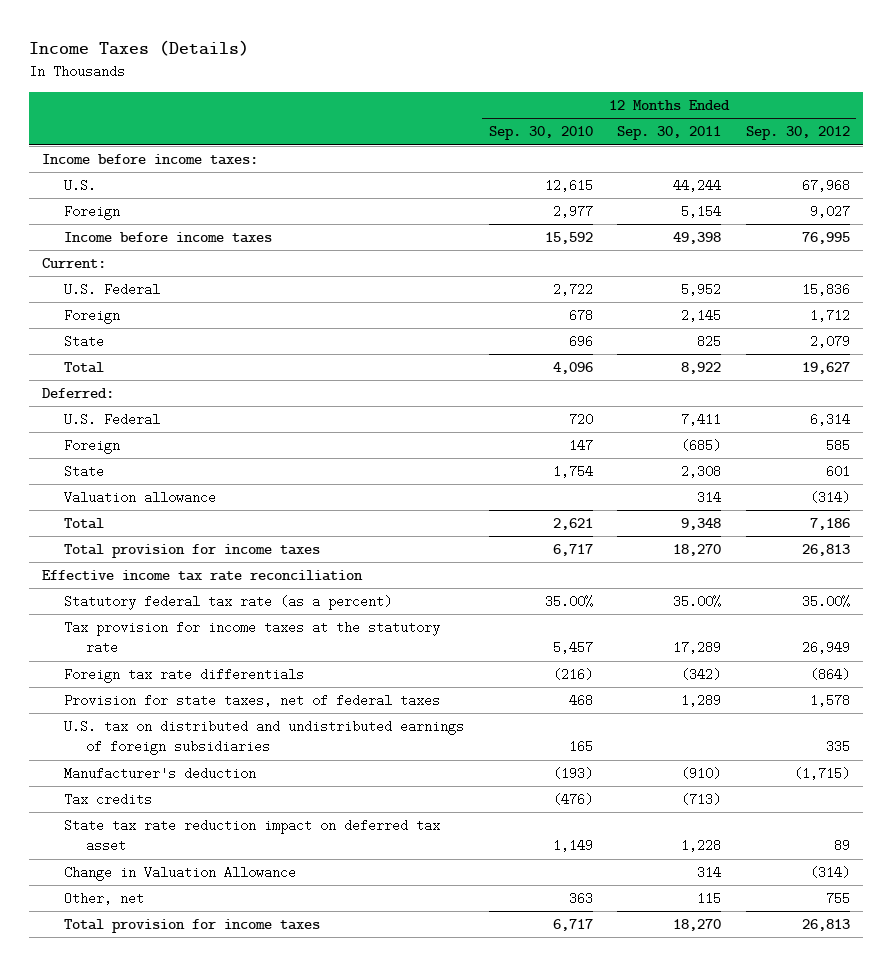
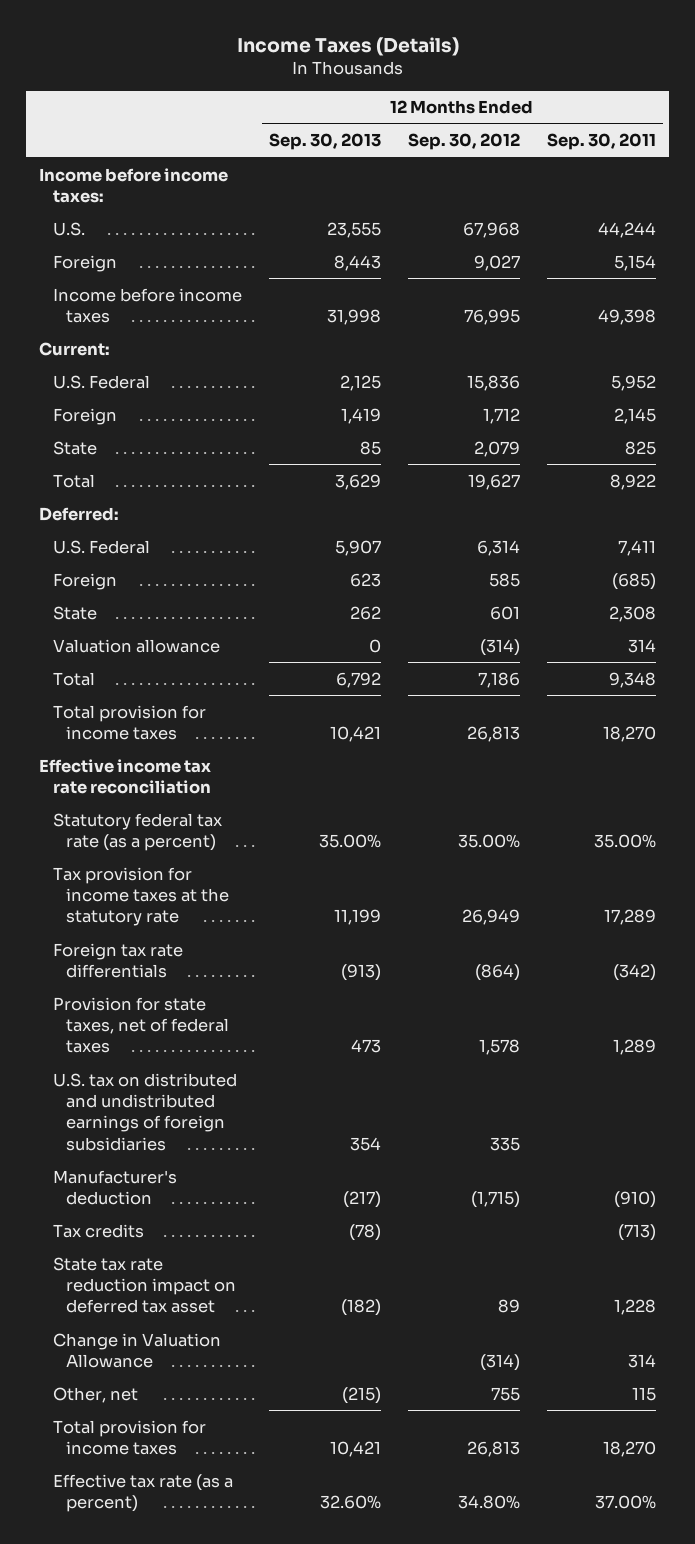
- | 12 Months Ended Sep. 30, 2010 | 12 Months Ended Sep. 30, 2011 | 12 Months Ended Sep. 30, 2012
+ | 12 Months Ended Sep. 30, 2013 | 12 Months Ended Sep. 30, 2012 | 12 Months Ended Sep. 30, 2011
+ Effective tax rate (as a percent) | 32.60% | 34.80% | 37.00%

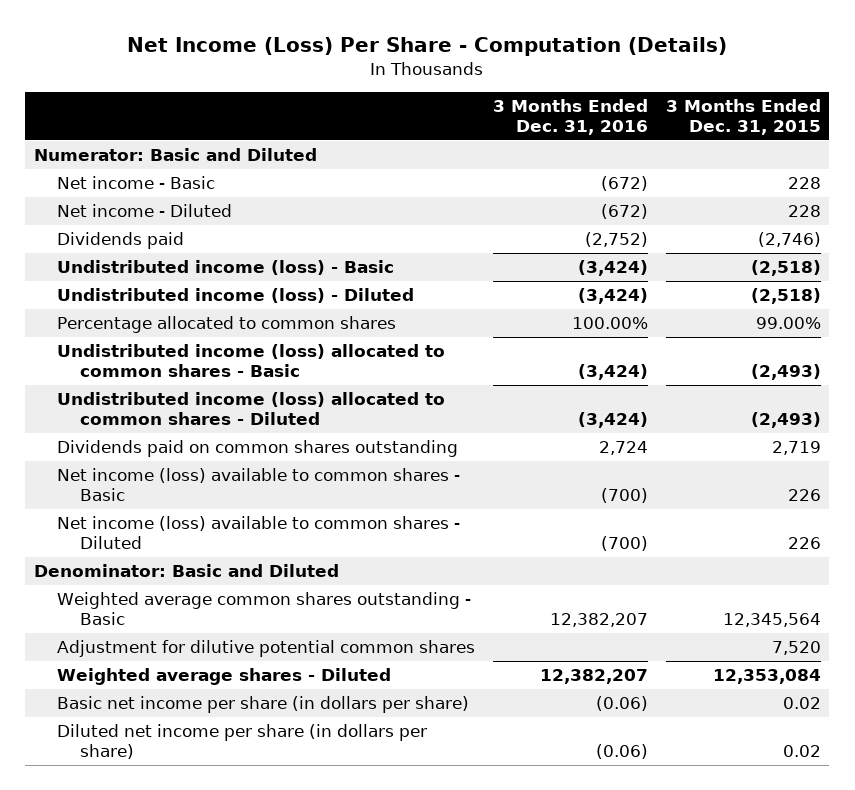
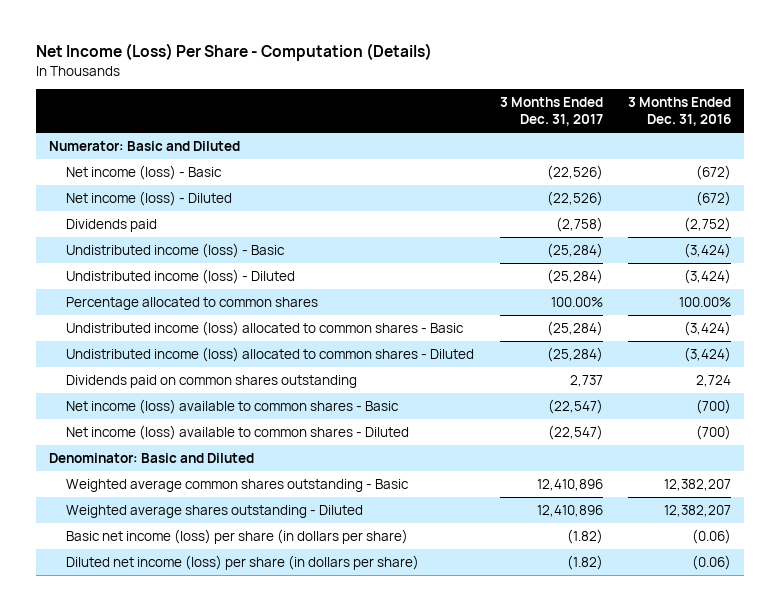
- | 3 Months Ended Dec. 31, 2016 | 3 Months Ended Dec. 31, 2015
+ | 3 Months Ended Dec. 31, 2017 | 3 Months Ended Dec. 31, 2016
- Net income - Basic | (672) | 228
- Net income - Diluted | (672) | 228
+ Net income (loss) - Basic | (22,526) | (672)
+ Net income (loss) - Diluted | (22,526) | (672)
- Adjustment for dilutive potential common shares | | 7,520
- Weighted average shares - Diluted | 12,382,207 | 12,353,084
- Basic net income per share (in dollars per share) | (0.06) | 0.02
- Diluted net income per share (in dollars per share) | (0.06) | 0.02
+ Weighted average shares outstanding - Diluted | 12,410,896 | 12,382,207
+ Basic net income (loss) per share (in dollars per share) | (1.82) | (0.06)
+ Diluted net income (loss) per share (in dollars per share) | (1.82) | (0.06)

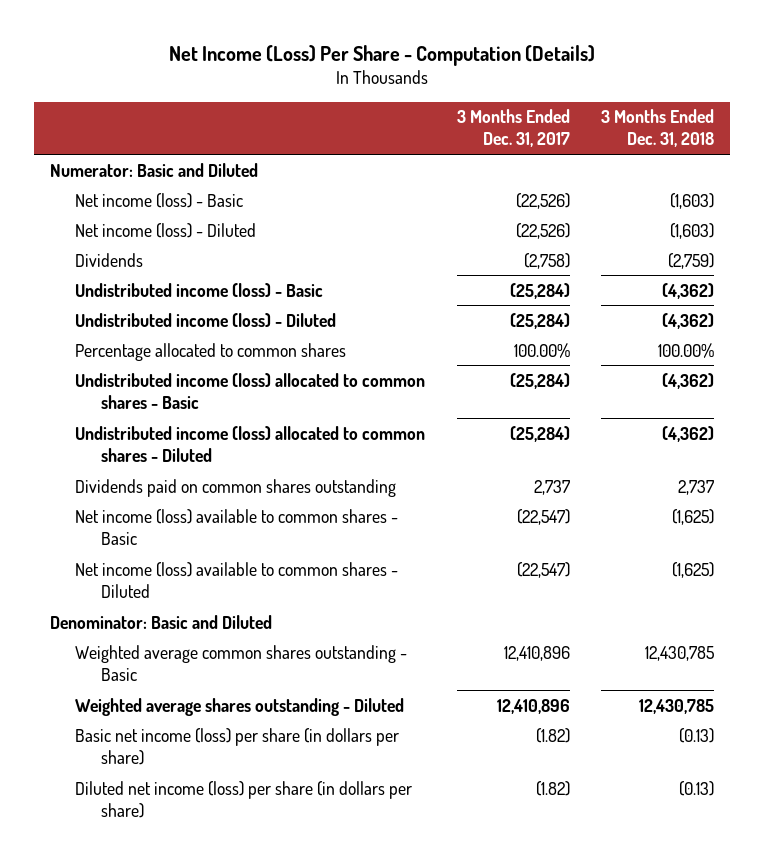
- | 3 Months Ended Dec. 31, 2017 | 3 Months Ended Dec. 31, 2016
+ | 3 Months Ended Dec. 31, 2017 | 3 Months Ended Dec. 31, 2018
- Dividends paid | (2,758) | (2,752)
+ Dividends | (2,758) | (2,759)

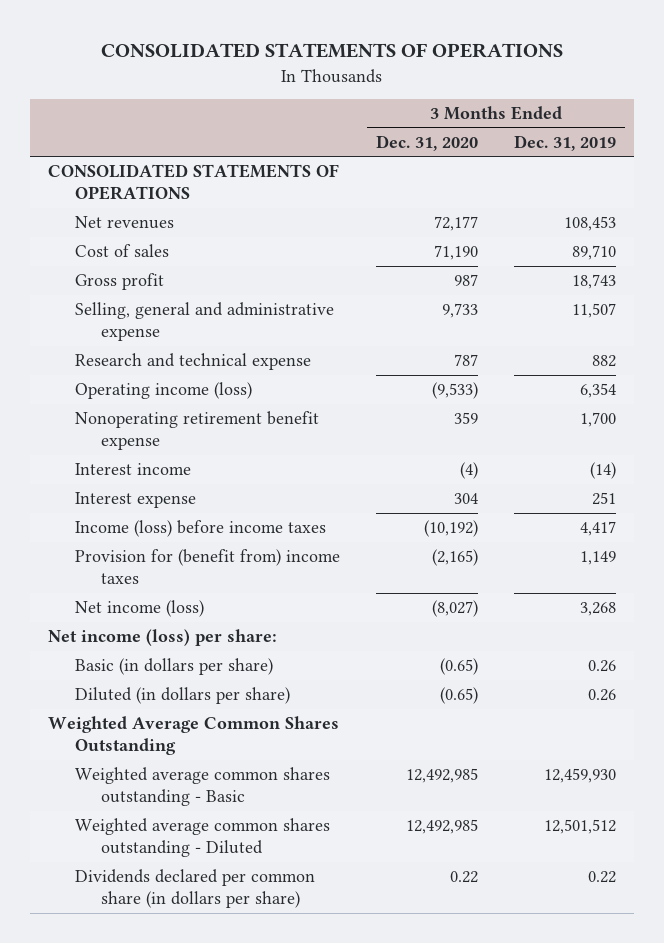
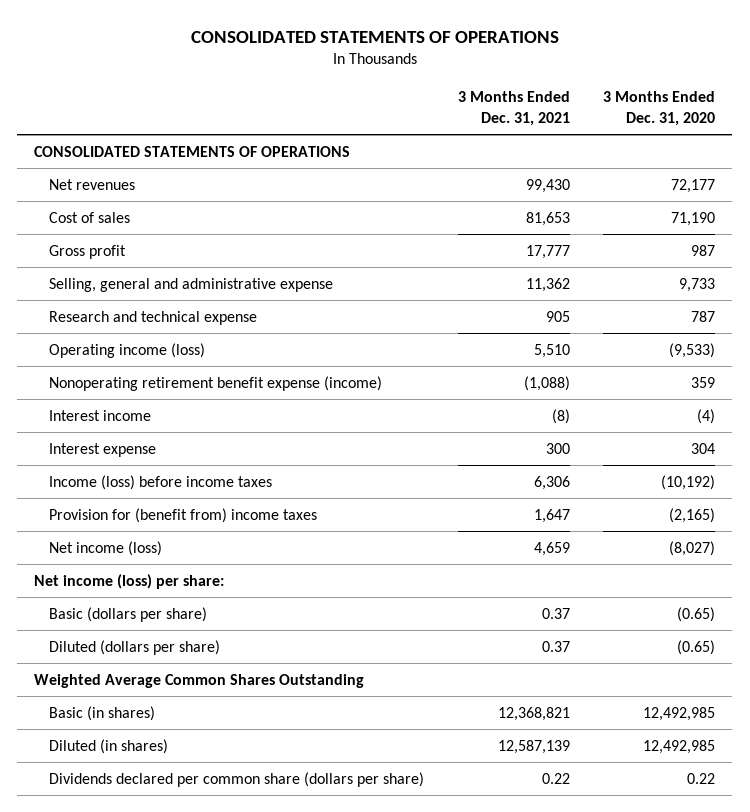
- | 3 Months Ended Dec. 31, 2020 | 3 Months Ended Dec. 31, 2019
+ | 3 Months Ended Dec. 31, 2021 | 3 Months Ended Dec. 31, 2020
- Nonoperating retirement benefit expense | 359 | 1,700
+ Nonoperating retirement benefit expense (income) | (1,088) | 359
- Basic (in dollars per share) | (0.65) | 0.26
- Diluted (in dollars per share) | (0.65) | 0.26
+ Basic (dollars per share) | 0.37 | (0.65)
+ Diluted (dollars per share) | 0.37 | (0.65)
- Weighted average common shares outstanding - Basic | 12,492,985 | 12,459,930
- Weighted average common shares outstanding - Diluted | 12,492,985 | 12,501,512
- Dividends declared per common share (in dollars per share) | 0.22 | 0.22
+ Basic (in shares) | 12,368,821 | 12,492,985
+ Diluted (in shares) | 12,587,139 | 12,492,985
+ Dividends declared per common share (dollars per share) | 0.22 | 0.22

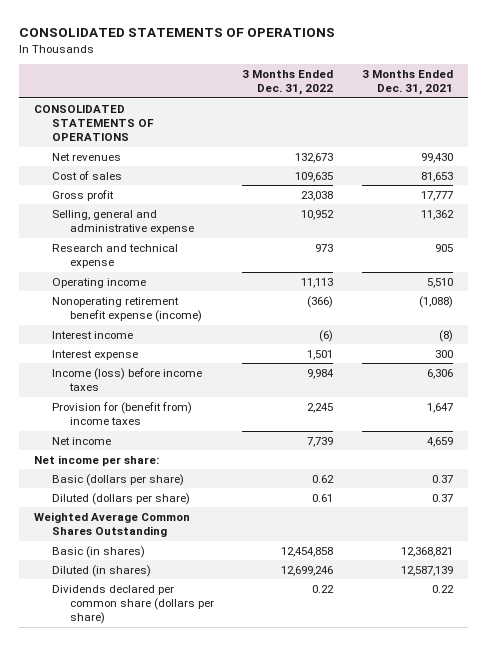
- | 3 Months Ended Dec. 31, 2021 | 3 Months Ended Dec. 31, 2020
+ | 3 Months Ended Dec. 31, 2022 | 3 Months Ended Dec. 31, 2021
- Operating income (loss) | 5,510 | (9,533)
+ Operating income | 11,113 | 5,510
- Net income (loss) | 4,659 | (8,027)
- Net income (loss) per share:
+ Net income | 7,739 | 4,659
+ Net income per share:

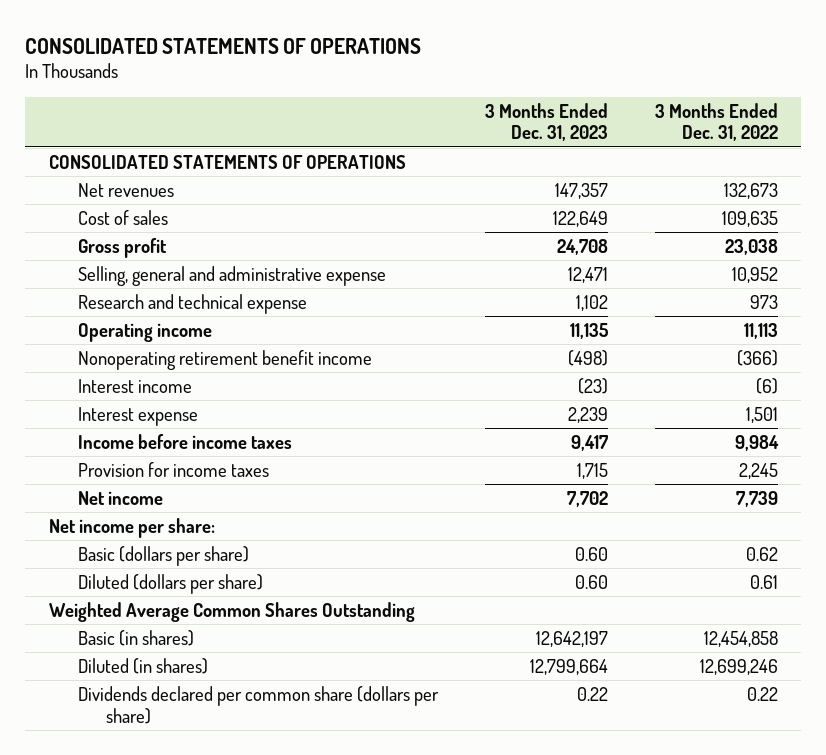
- | 3 Months Ended Dec. 31, 2022 | 3 Months Ended Dec. 31, 2021
+ | 3 Months Ended Dec. 31, 2023 | 3 Months Ended Dec. 31, 2022
- Nonoperating retirement benefit expense (income) | (366) | (1,088)
+ Nonoperating retirement benefit income | (498) | (366)
- Income (loss) before income taxes | 9,984 | 6,306
- Provision for (benefit from) income taxes | 2,245 | 1,647
+ Income before income taxes | 9,417 | 9,984
+ Provision for income taxes | 1,715 | 2,245

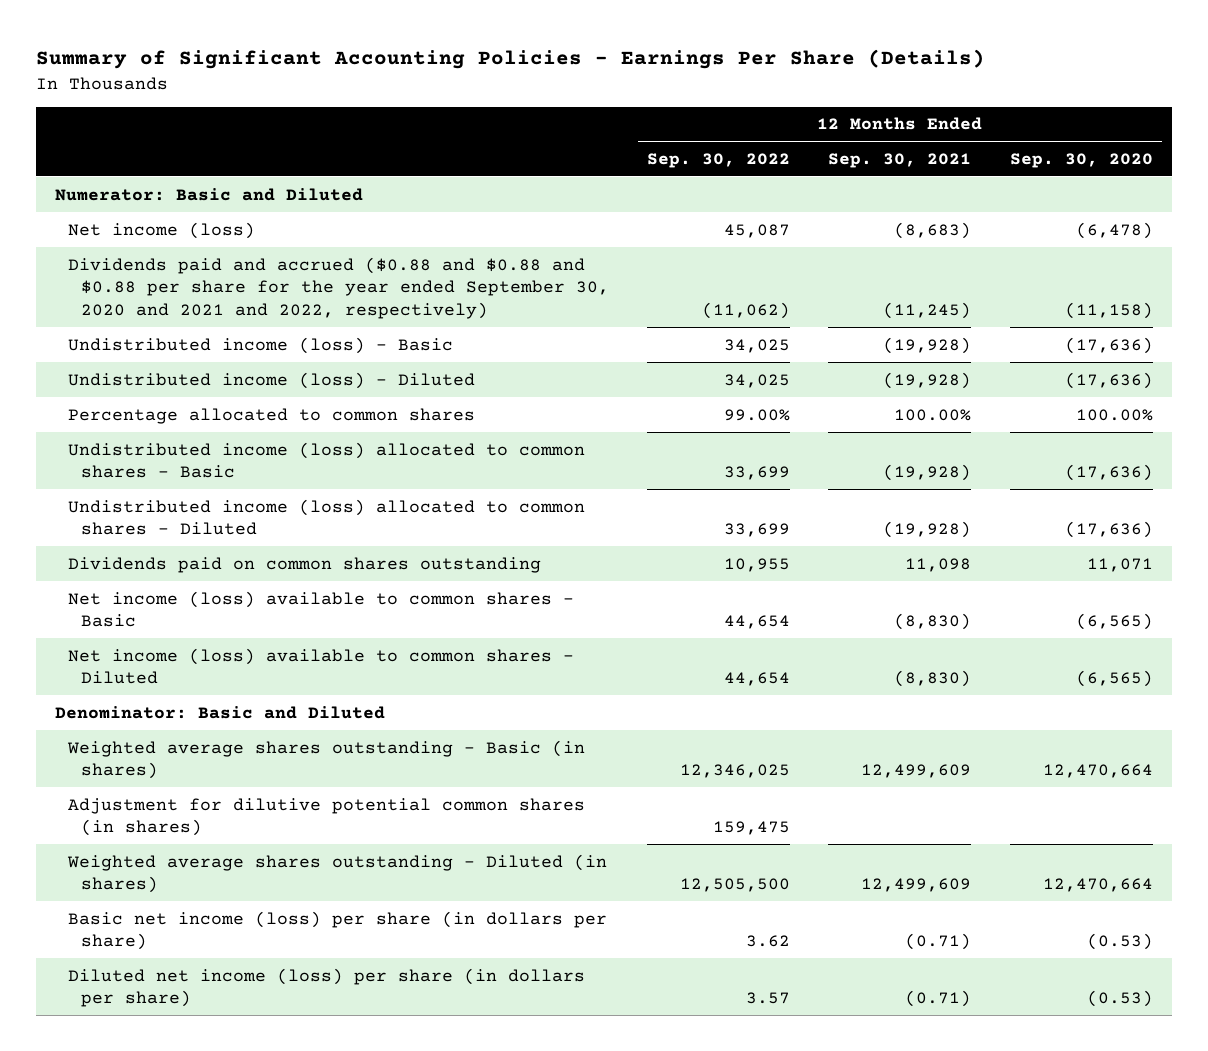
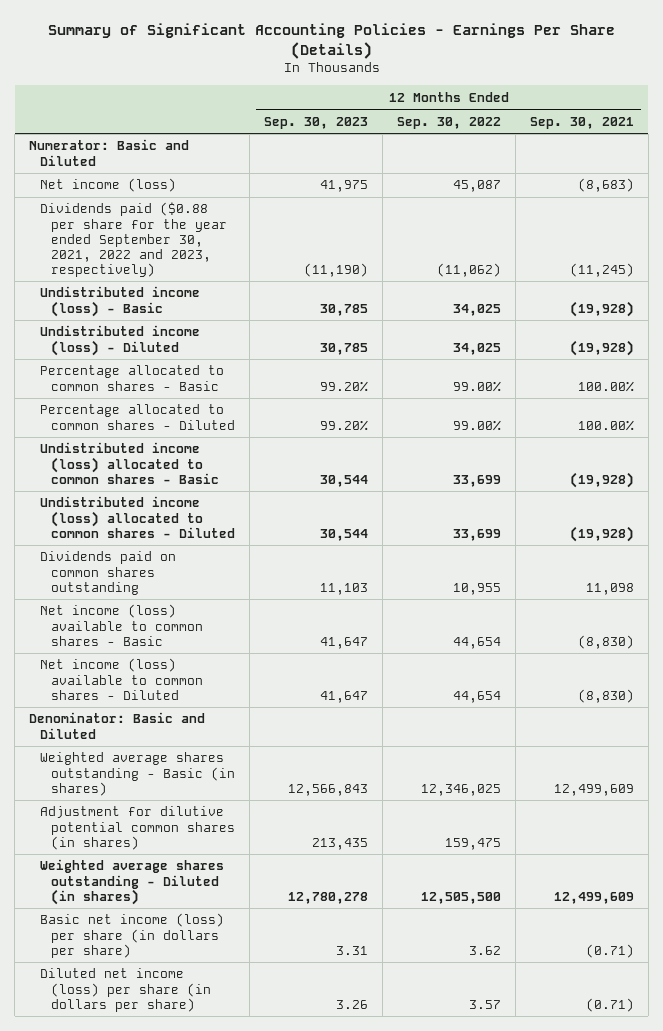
- | 12 Months Ended Sep. 30, 2022 | 12 Months Ended Sep. 30, 2021 | 12 Months Ended Sep. 30, 2020
+ | 12 Months Ended Sep. 30, 2023 | 12 Months Ended Sep. 30, 2022 | 12 Months Ended Sep. 30, 2021
- Dividends paid and accrued ($0.88 and $0.88 and $0.88 per share for the year ended September 30, 2020 and 2021 and 2022, respectively) | (11,062) | (11,245) | (11,158)
+ Dividends paid ($0.88 per share for the year ended September 30, 2021, 2022 and 2023, respectively) | (11,190) | (11,062) | (11,245)
- Percentage allocated to common shares | 99.00% | 100.00% | 100.00%
+ Percentage allocated to common shares - Basic | 99.20% | 99.00% | 100.00%
+ Percentage allocated to common shares - Diluted | 99.20% | 99.00% | 100.00%

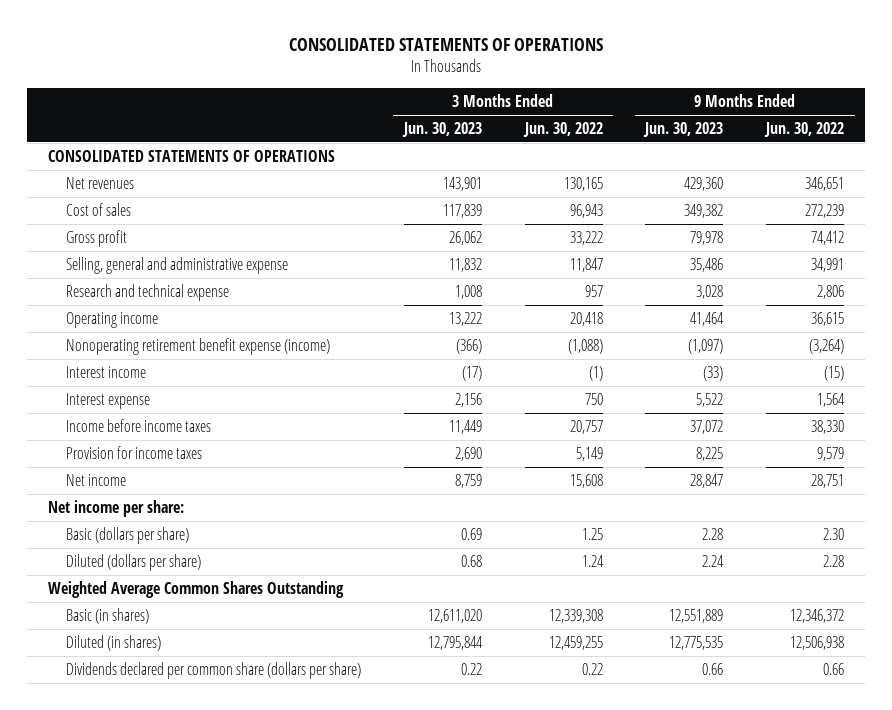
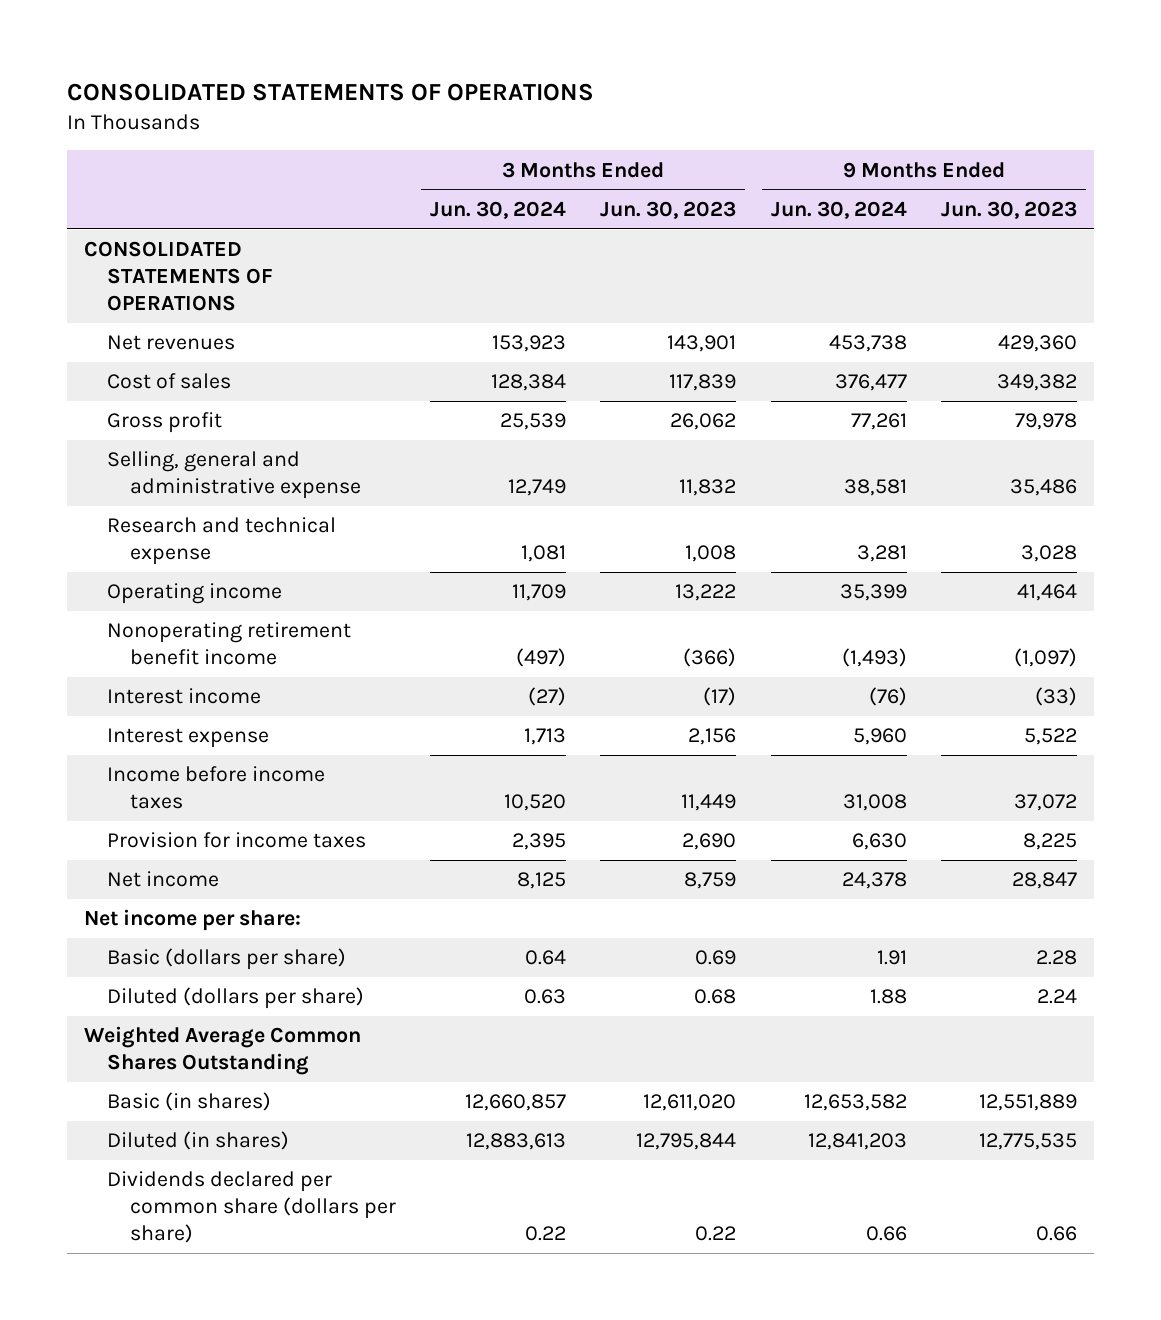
- | 3 Months Ended Jun. 30, 2023 | 3 Months Ended Jun. 30, 2022 | 9 Months Ended Jun. 30, 2023 | 9 Months Ended Jun. 30, 2022
+ | 3 Months Ended Jun. 30, 2024 | 3 Months Ended Jun. 30, 2023 | 9 Months Ended Jun. 30, 2024 | 9 Months Ended Jun. 30, 2023
- Nonoperating retirement benefit expense (income) | (366) | (1,088) | (1,097) | (3,264)
+ Nonoperating retirement benefit income | (497) | (366) | (1,493) | (1,097)

